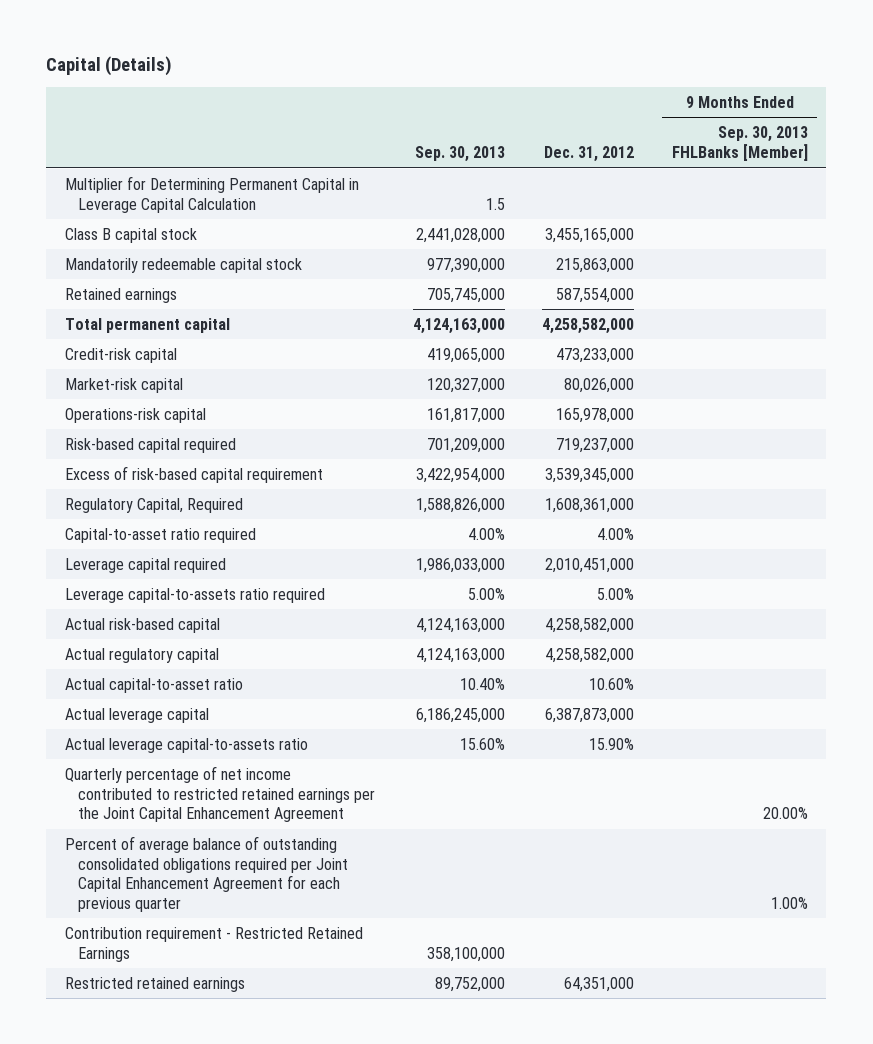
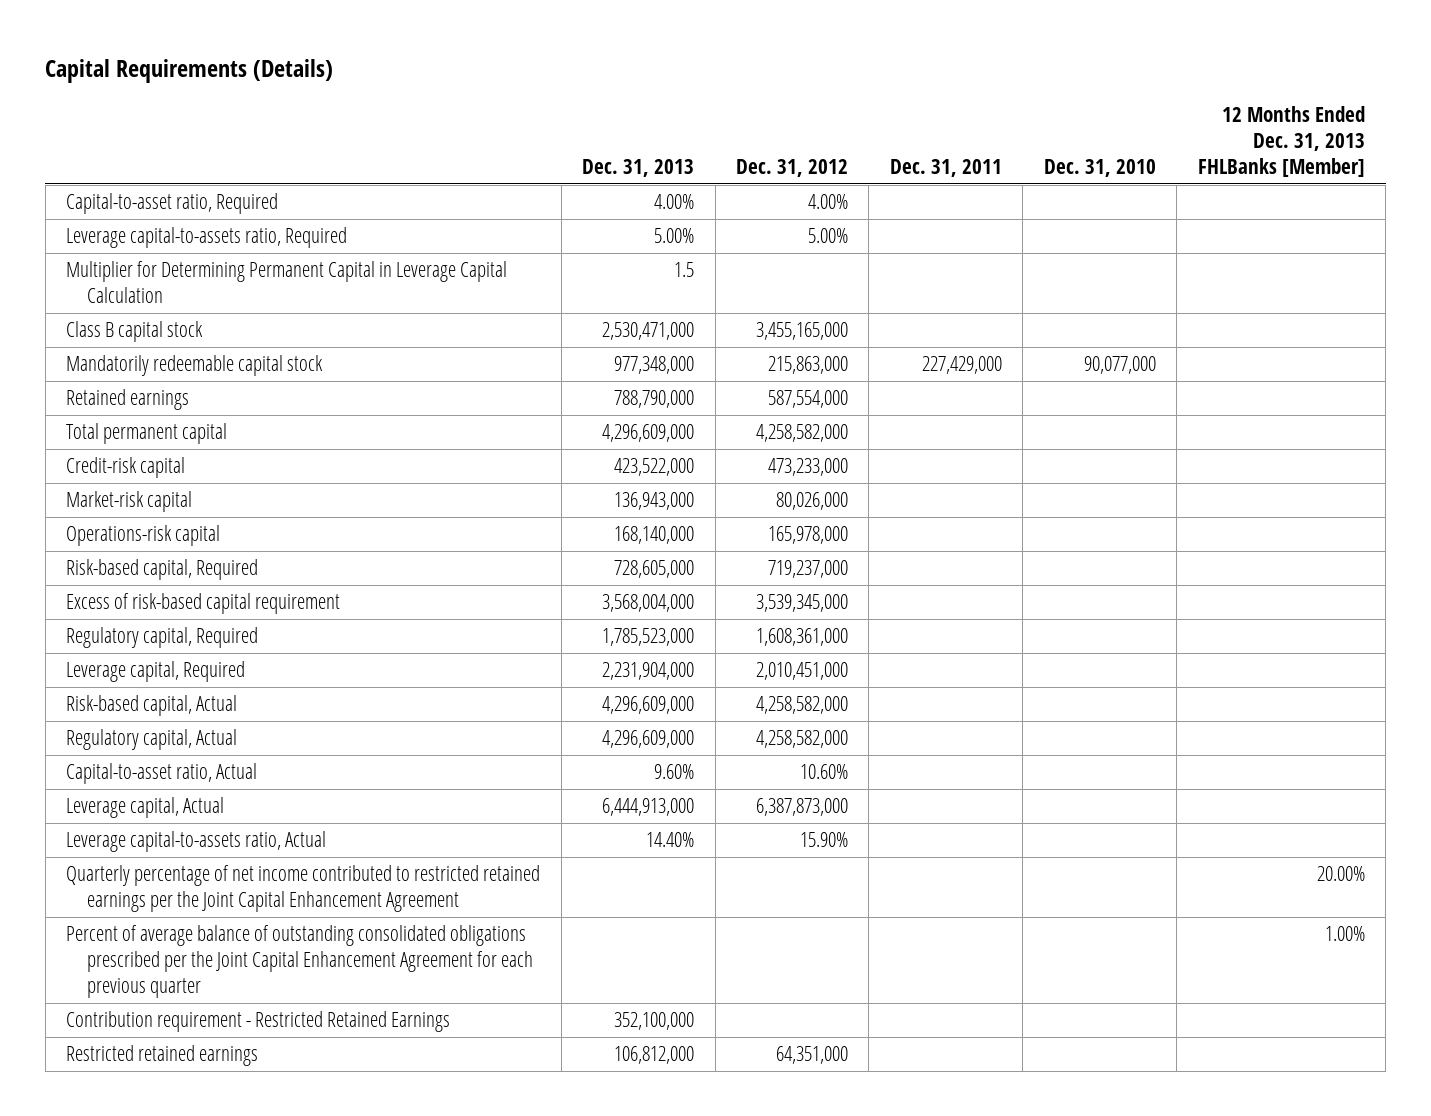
- Capital (Details)
+ Capital Requirements (Details)
- | Sep. 30, 2013 | Dec. 31, 2012 | 9 Months Ended Sep. 30, 2013 FHLBanks [Member]
+ | Dec. 31, 2013 | Dec. 31, 2012 | Dec. 31, 2011 | Dec. 31, 2010 | 12 Months Ended Dec. 31, 2013 FHLBanks [Member]
+ Capital-to-asset ratio, Required | 4.00% | 4.00% | | |
+ Leverage capital-to-assets ratio, Required | 5.00% | 5.00% | | |
- Risk-based capital required | 701,209,000 | 719,237,000 |
+ Risk-based capital, Required | 728,605,000 | 719,237,000 | | |
- Regulatory Capital, Required | 1,588,826,000 | 1,608,361,000 |
- Capital-to-asset ratio required | 4.00% | 4.00% |
- Leverage capital required | 1,986,033,000 | 2,010,451,000 |
- Leverage capital-to-assets ratio required | 5.00% | 5.00% |
- Actual risk-based capital | 4,124,163,000 | 4,258,582,000 |
- Actual regulatory capital | 4,124,163,000 | 4,258,582,000 |
- Actual capital-to-asset ratio | 10.40% | 10.60% |
- Actual leverage capital | 6,186,245,000 | 6,387,873,000 |
- Actual leverage capital-to-assets ratio | 15.60% | 15.90% |
+ Regulatory capital, Required | 1,785,523,000 | 1,608,361,000 | | |
+ Leverage capital, Required | 2,231,904,000 | 2,010,451,000 | | |
+ Risk-based capital, Actual | 4,296,609,000 | 4,258,582,000 | | |
+ Regulatory capital, Actual | 4,296,609,000 | 4,258,582,000 | | |
+ Capital-to-asset ratio, Actual | 9.60% | 10.60% | | |
+ Leverage capital, Actual | 6,444,913,000 | 6,387,873,000 | | |
+ Leverage capital-to-assets ratio, Actual | 14.40% | 15.90% | | |
- Percent of average balance of outstanding consolidated obligations required per Joint Capital Enhancement Agreement for each previous quarter | | | 1.00%
+ Percent of average balance of outstanding consolidated obligations prescribed per the Joint Capital Enhancement Agreement for each previous quarter | | | | | 1.00%

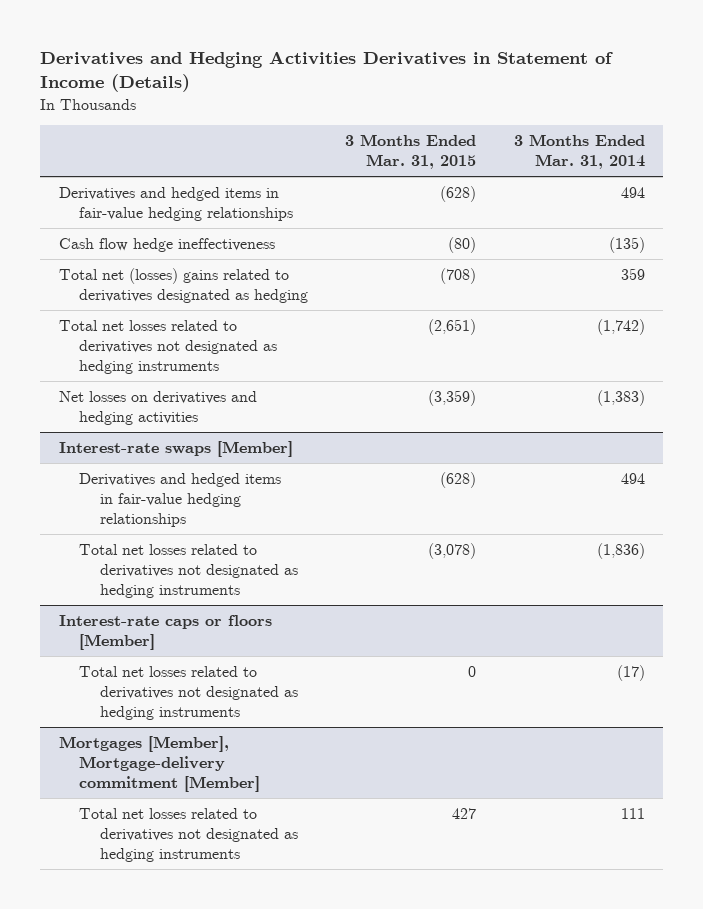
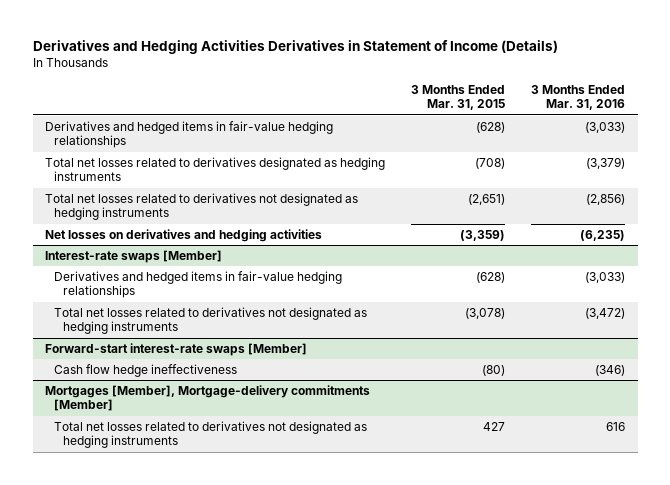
- | 3 Months Ended Mar. 31, 2015 | 3 Months Ended Mar. 31, 2014
+ | 3 Months Ended Mar. 31, 2015 | 3 Months Ended Mar. 31, 2016
- Cash flow hedge ineffectiveness | (80) | (135)
- Total net (losses) gains related to derivatives designated as hedging | (708) | 359
+ Total net losses related to derivatives designated as hedging instruments | (708) | (3,379)
- Interest-rate caps or floors [Member]
- Total net losses related to derivatives not designated as hedging instruments | 0 | (17)
- Mortgages [Member], Mortgage-delivery commitment [Member]
+ Forward-start interest-rate swaps [Member]
+ Cash flow hedge ineffectiveness | (80) | (346)
+ Mortgages [Member], Mortgage-delivery commitments [Member]

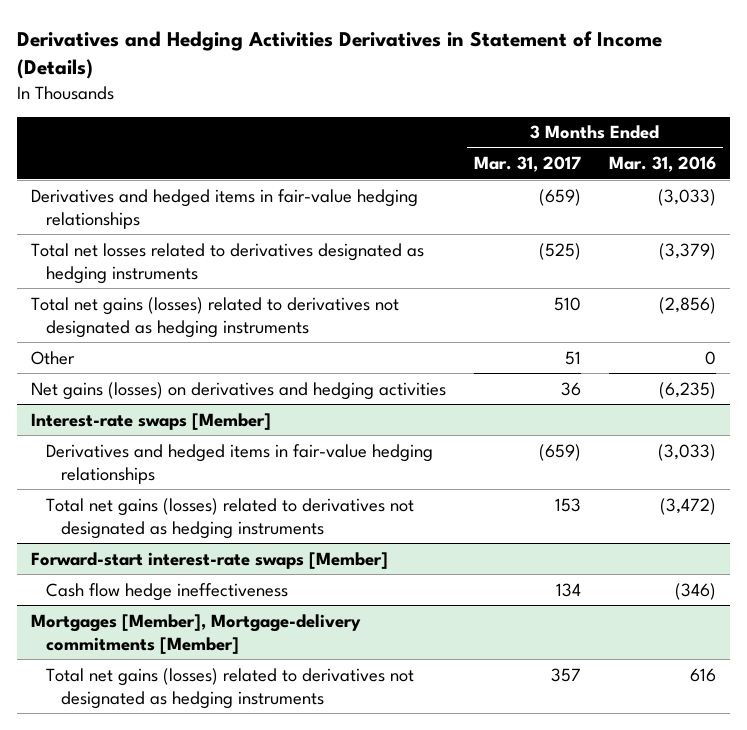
- | 3 Months Ended Mar. 31, 2015 | 3 Months Ended Mar. 31, 2016
+ | 3 Months Ended Mar. 31, 2017 | 3 Months Ended Mar. 31, 2016
- Total net losses related to derivatives not designated as hedging instruments | (2,651) | (2,856)
- Net losses on derivatives and hedging activities | (3,359) | (6,235)
+ Total net gains (losses) related to derivatives not designated as hedging instruments | 510 | (2,856)
+ Other | 51 | 0
+ Net gains (losses) on derivatives and hedging activities | 36 | (6,235)
@ Interest-rate swaps [Member]
- Total net losses related to derivatives not designated as hedging instruments | (3,078) | (3,472)
+ Total net gains (losses) related to derivatives not designated as hedging instruments | 153 | (3,472)
@ Mortgages [Member], Mortgage-delivery commitments [Member]
- Total net losses related to derivatives not designated as hedging instruments | 427 | 616
+ Total net gains (losses) related to derivatives not designated as hedging instruments | 357 | 616

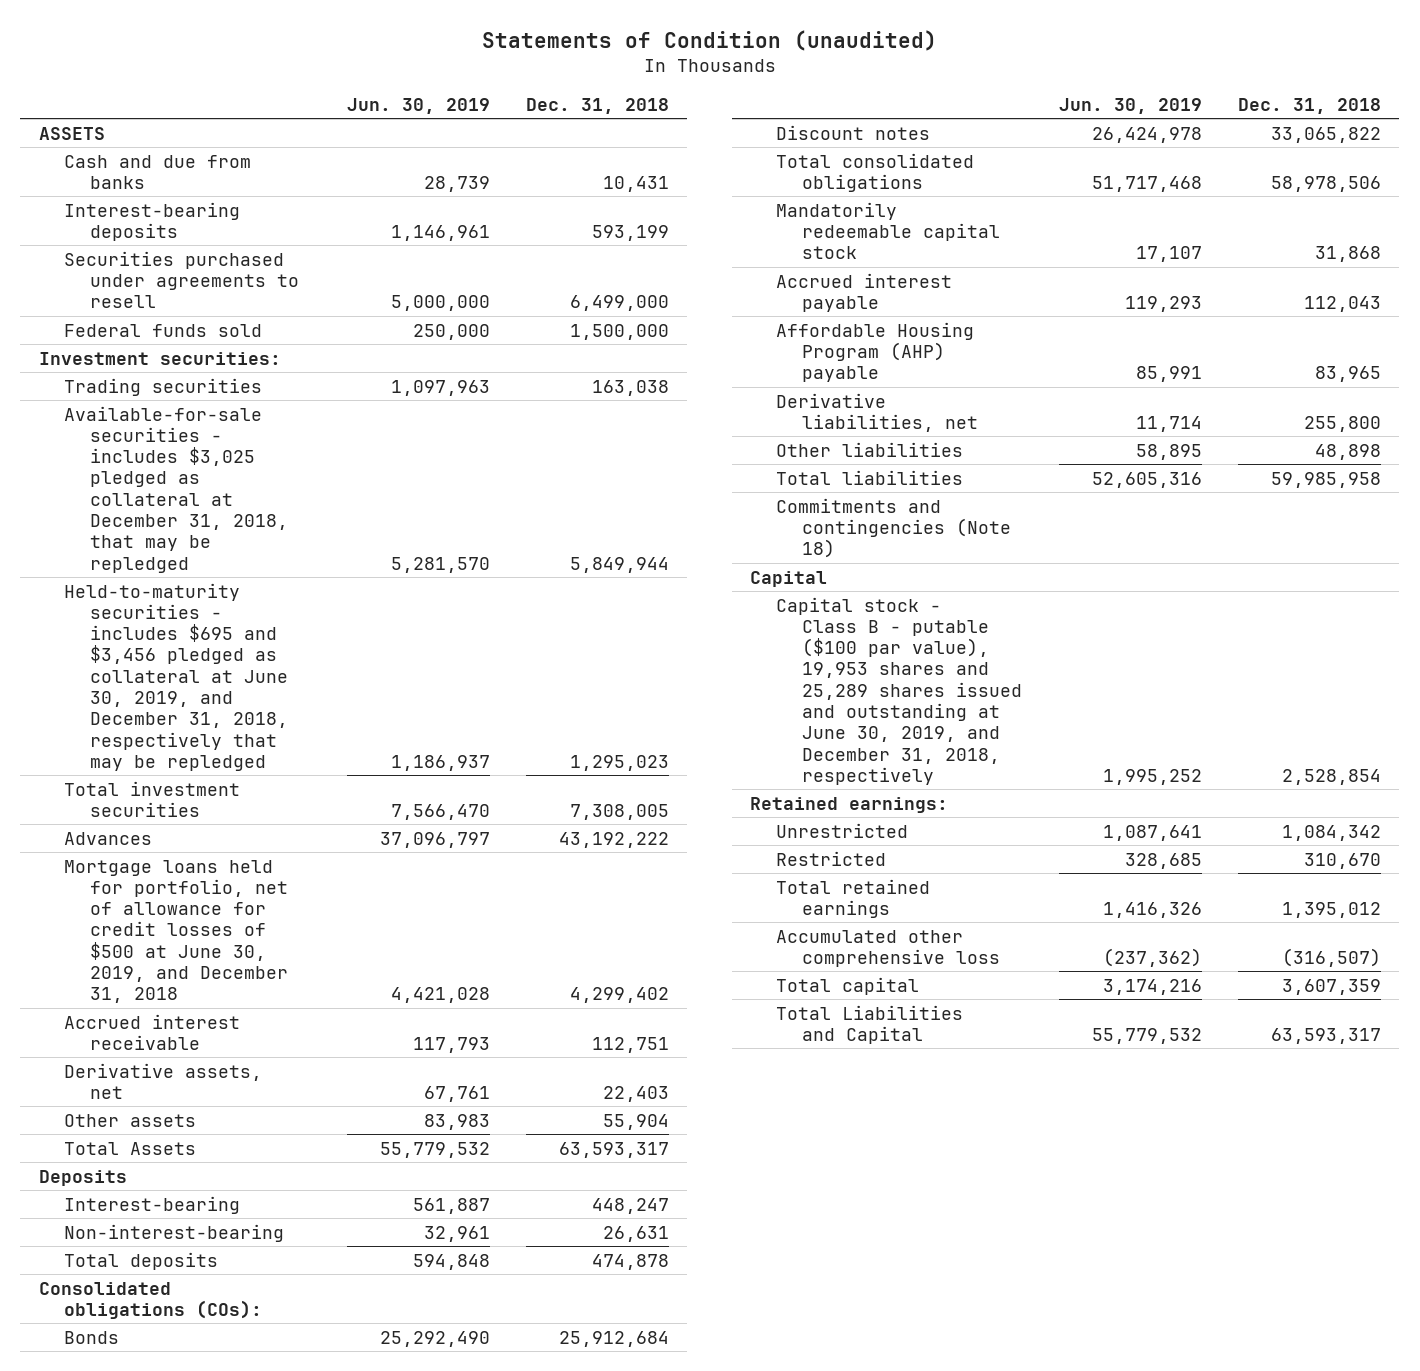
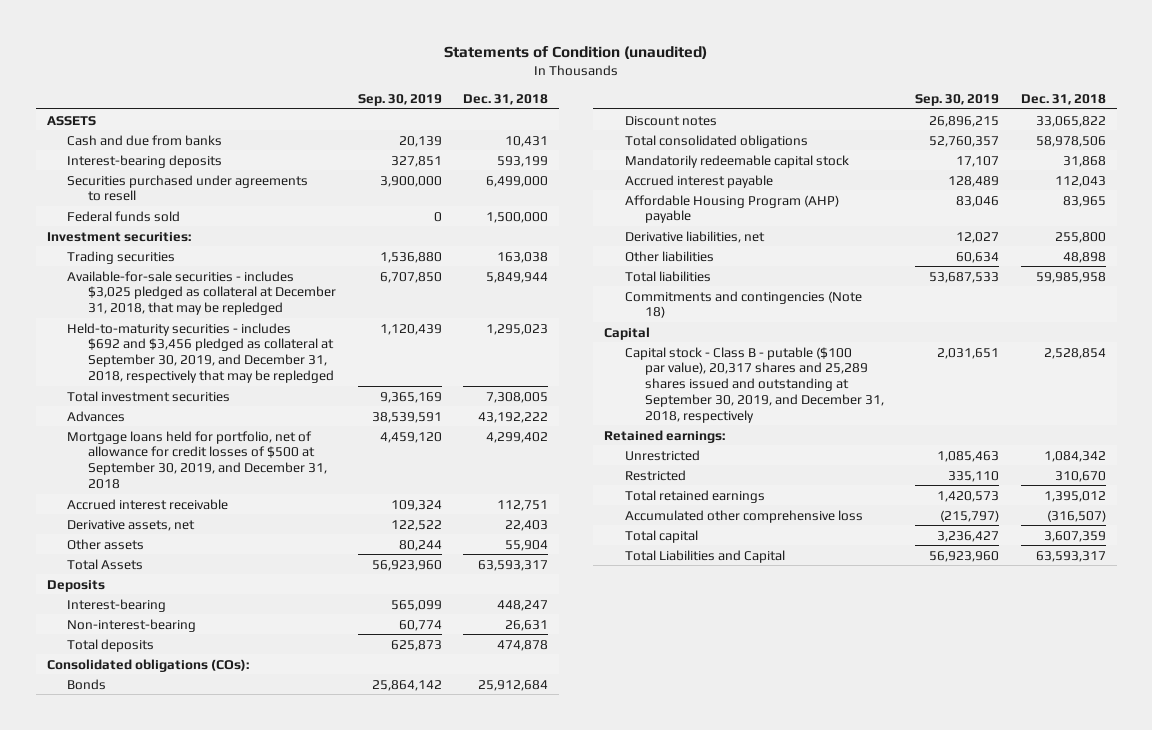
- | Jun. 30, 2019 | Dec. 31, 2018
+ | Sep. 30, 2019 | Dec. 31, 2018
- Held-to-maturity securities - includes $695 and $3,456 pledged as collateral at June 30, 2019, and December 31, 2018, respectively that may be repledged | 1,186,937 | 1,295,023
+ Held-to-maturity securities - includes $692 and $3,456 pledged as collateral at September 30, 2019, and December 31, 2018, respectively that may be repledged | 1,120,439 | 1,295,023
- Mortgage loans held for portfolio, net of allowance for credit losses of $500 at June 30, 2019, and December 31, 2018 | 4,421,028 | 4,299,402
+ Mortgage loans held for portfolio, net of allowance for credit losses of $500 at September 30, 2019, and December 31, 2018 | 4,459,120 | 4,299,402
- Capital stock - Class B - putable ($100 par value), 19,953 shares and 25,289 shares issued and outstanding at June 30, 2019, and December 31, 2018, respectively | 1,995,252 | 2,528,854
+ Capital stock - Class B - putable ($100 par value), 20,317 shares and 25,289 shares issued and outstanding at September 30, 2019, and December 31, 2018, respectively | 2,031,651 | 2,528,854

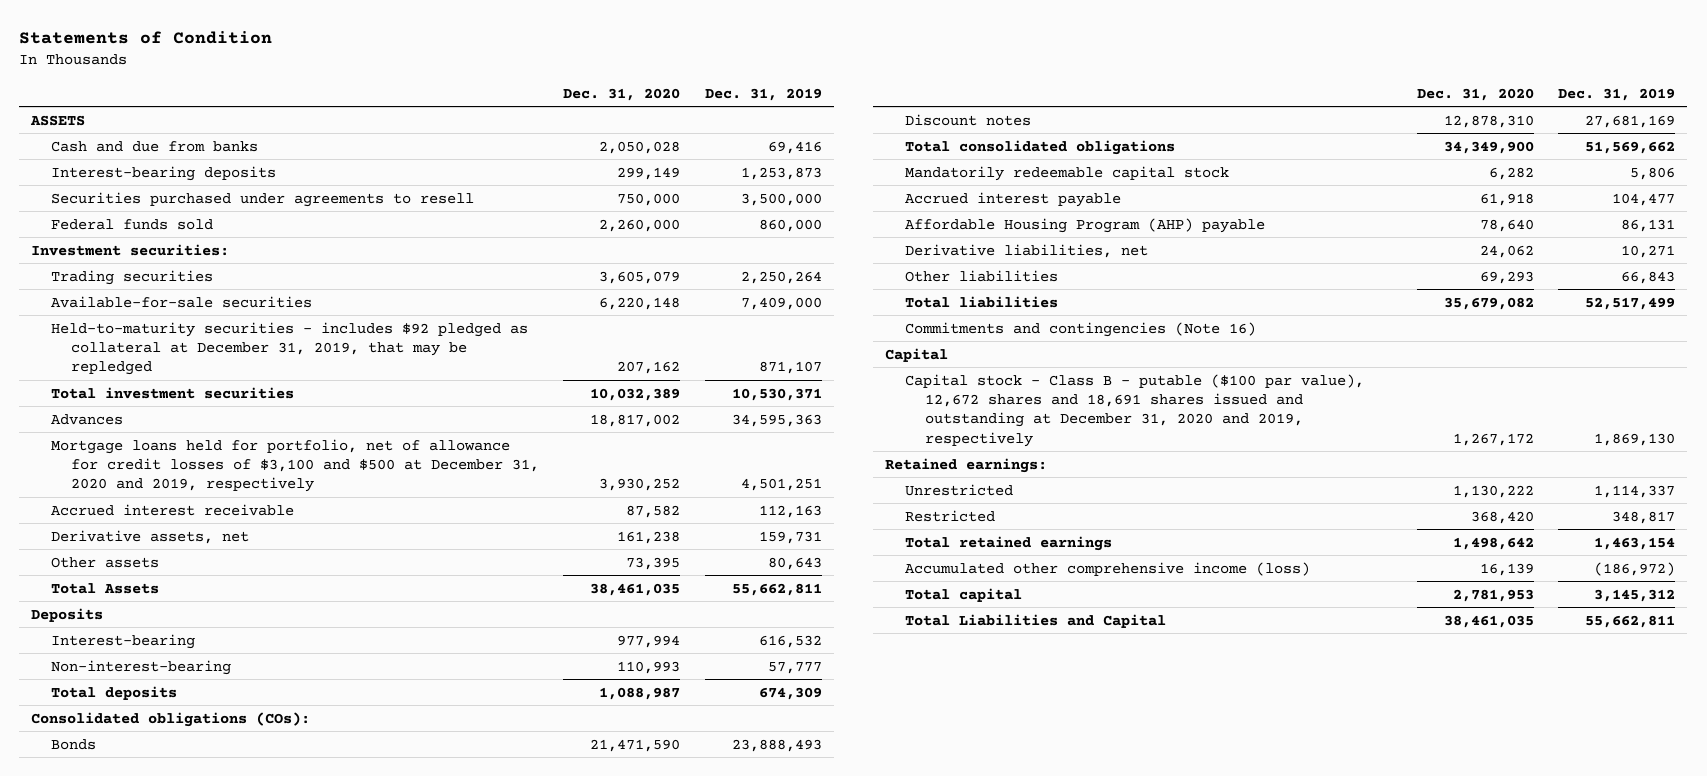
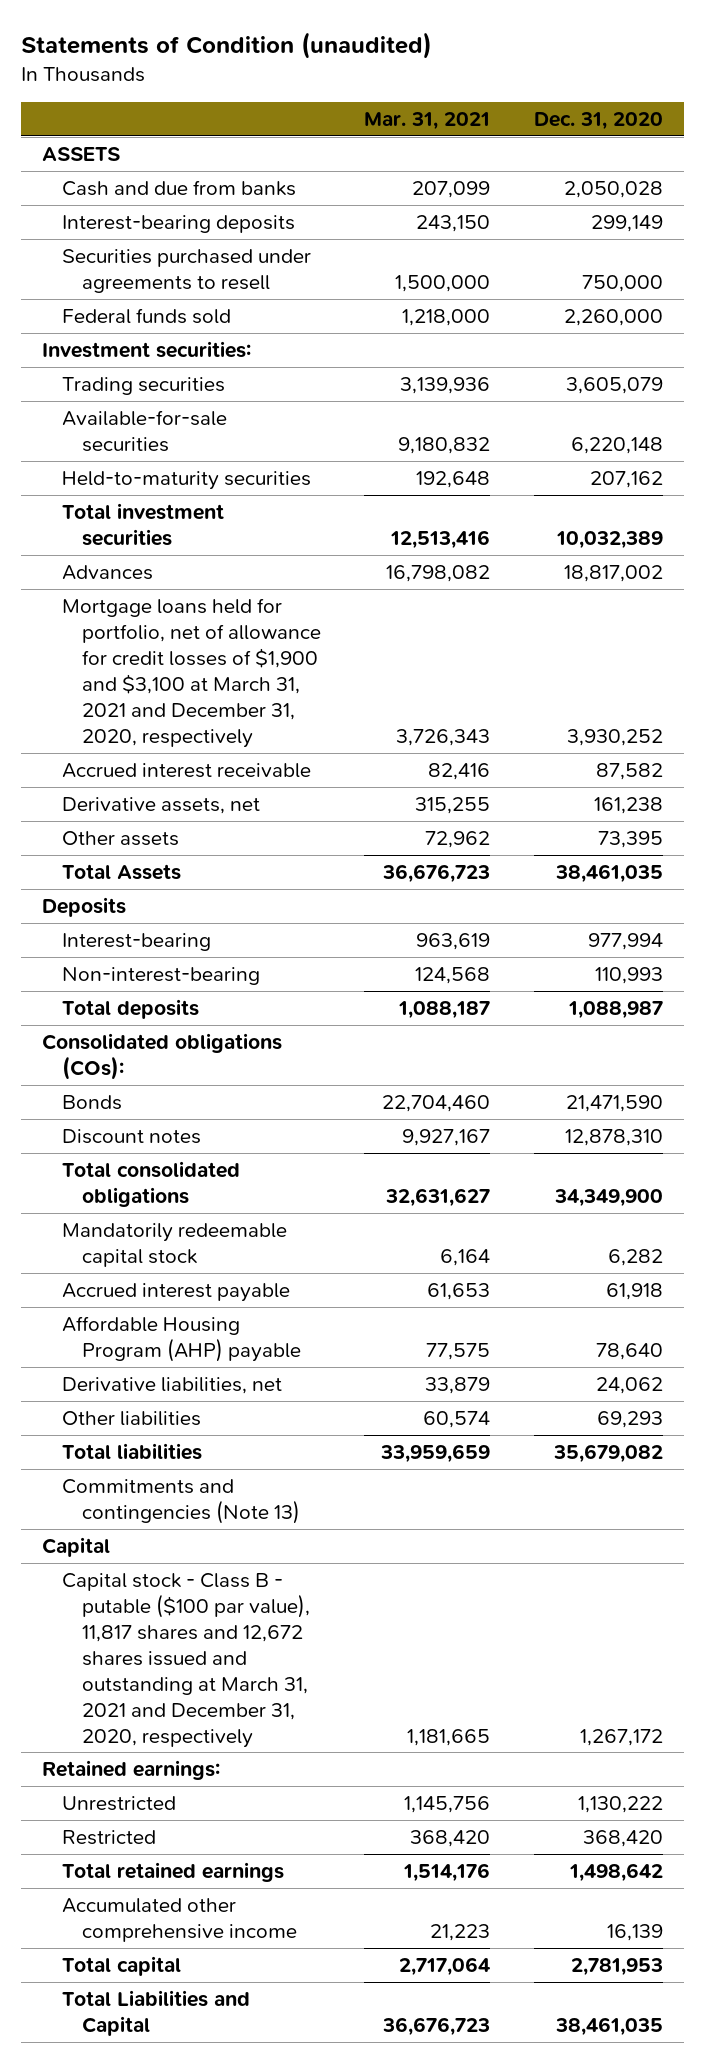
- Statements of Condition
+ Statements of Condition (unaudited)
- | Dec. 31, 2020 | Dec. 31, 2019
+ | Mar. 31, 2021 | Dec. 31, 2020
- Held-to-maturity securities - includes $92 pledged as collateral at December 31, 2019, that may be repledged | 207,162 | 871,107
+ Held-to-maturity securities | 192,648 | 207,162
- Mortgage loans held for portfolio, net of allowance for credit losses of $3,100 and $500 at December 31, 2020 and 2019, respectively | 3,930,252 | 4,501,251
+ Mortgage loans held for portfolio, net of allowance for credit losses of $1,900 and $3,100 at March 31, 2021 and December 31, 2020, respectively | 3,726,343 | 3,930,252
- Commitments and contingencies (Note 16)
+ Commitments and contingencies (Note 13)
- Capital stock - Class B - putable ($100 par value), 12,672 shares and 18,691 shares issued and outstanding at December 31, 2020 and 2019, respectively | 1,267,172 | 1,869,130
+ Capital stock - Class B - putable ($100 par value), 11,817 shares and 12,672 shares issued and outstanding at March 31, 2021 and December 31, 2020, respectively | 1,181,665 | 1,267,172
- Accumulated other comprehensive income (loss) | 16,139 | (186,972)
+ Accumulated other comprehensive income | 21,223 | 16,139

